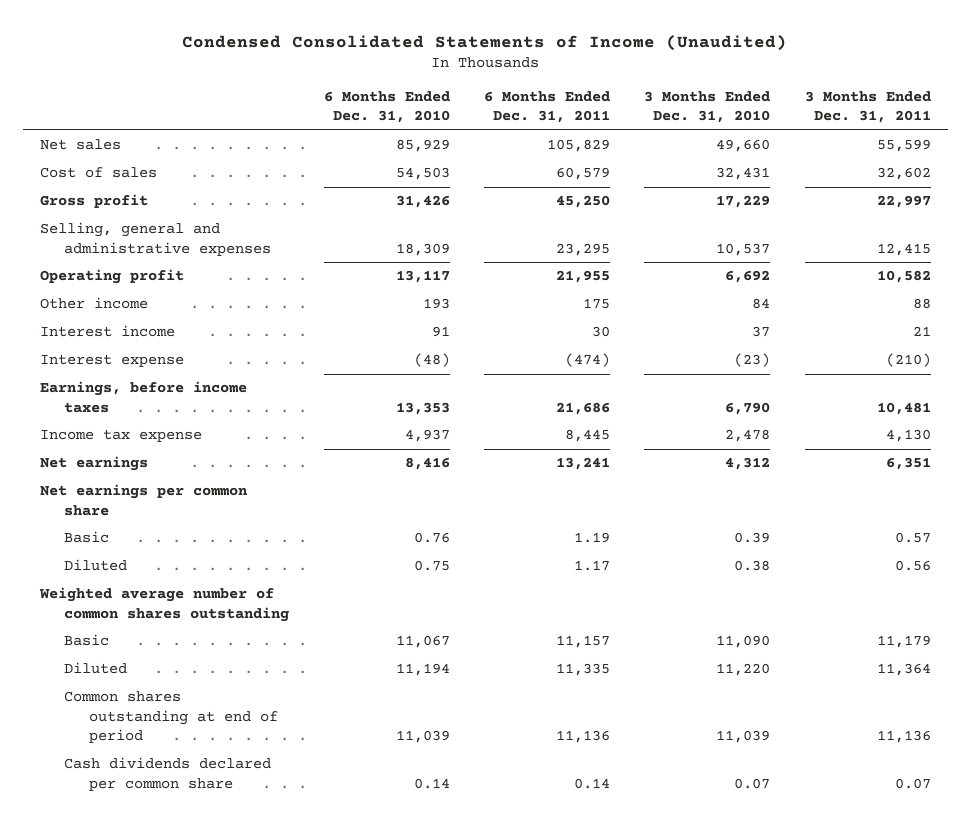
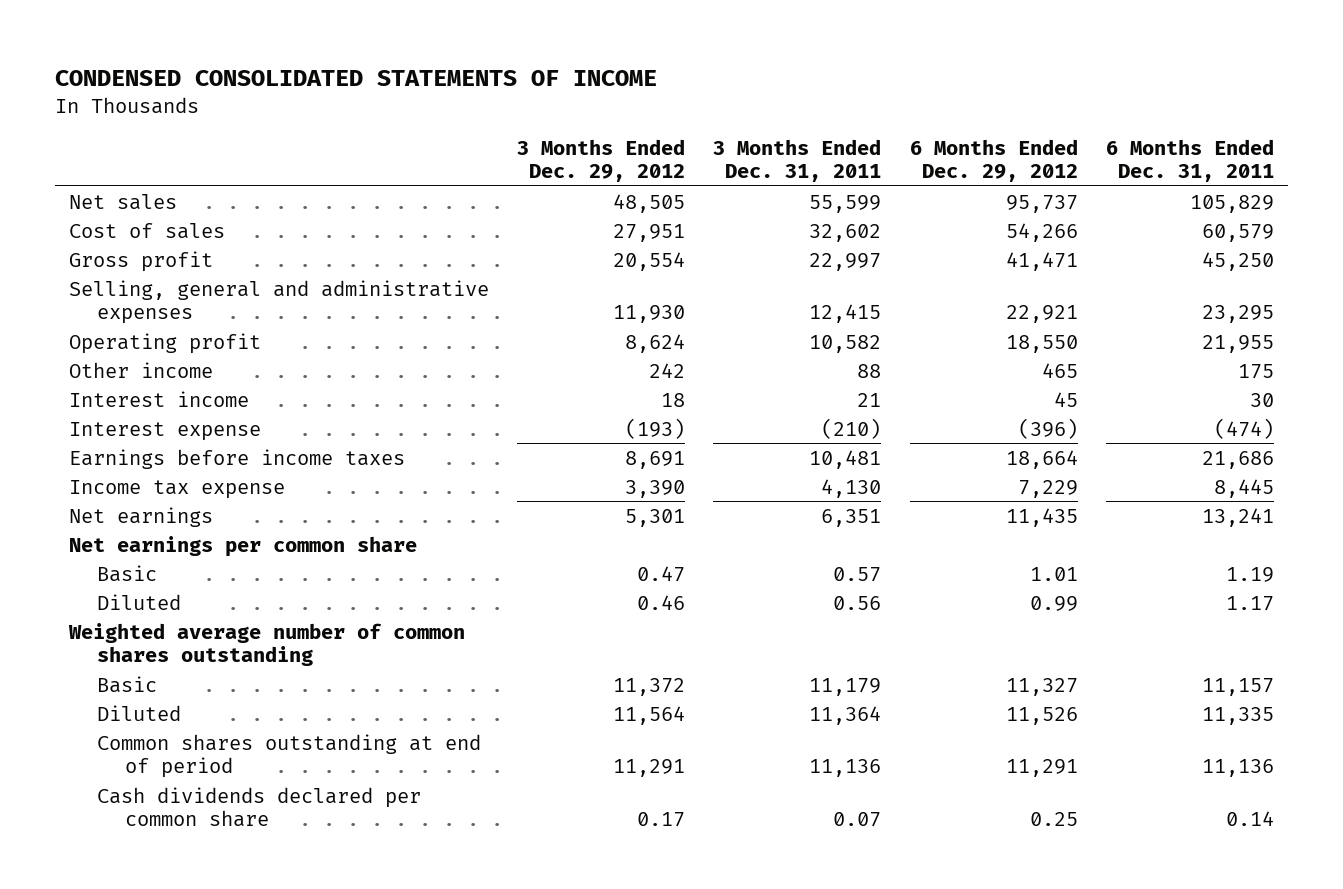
- Condensed Consolidated Statements of Income (Unaudited)
+ CONDENSED CONSOLIDATED STATEMENTS OF INCOME
- | 6 Months Ended Dec. 31, 2010 | 6 Months Ended Dec. 31, 2011 | 3 Months Ended Dec. 31, 2010 | 3 Months Ended Dec. 31, 2011
+ | 3 Months Ended Dec. 29, 2012 | 3 Months Ended Dec. 31, 2011 | 6 Months Ended Dec. 29, 2012 | 6 Months Ended Dec. 31, 2011
- Earnings, before income taxes | 13,353 | 21,686 | 6,790 | 10,481
+ Earnings before income taxes | 8,691 | 10,481 | 18,664 | 21,686

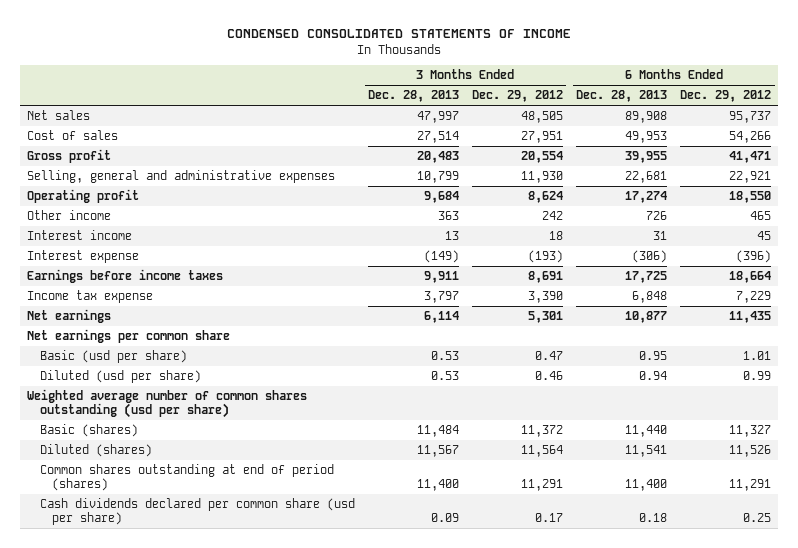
- | 3 Months Ended Dec. 29, 2012 | 3 Months Ended Dec. 31, 2011 | 6 Months Ended Dec. 29, 2012 | 6 Months Ended Dec. 31, 2011
+ | 3 Months Ended Dec. 28, 2013 | 3 Months Ended Dec. 29, 2012 | 6 Months Ended Dec. 28, 2013 | 6 Months Ended Dec. 29, 2012
- Basic | 0.47 | 0.57 | 1.01 | 1.19
- Diluted | 0.46 | 0.56 | 0.99 | 1.17
- Weighted average number of common shares outstanding
- Basic | 11,372 | 11,179 | 11,327 | 11,157
- Diluted | 11,564 | 11,364 | 11,526 | 11,335
- Common shares outstanding at end of period | 11,291 | 11,136 | 11,291 | 11,136
- Cash dividends declared per common share | 0.17 | 0.07 | 0.25 | 0.14
+ Basic (usd per share) | 0.53 | 0.47 | 0.95 | 1.01
+ Diluted (usd per share) | 0.53 | 0.46 | 0.94 | 0.99
+ Weighted average number of common shares outstanding (usd per share)
+ Basic (shares) | 11,484 | 11,372 | 11,440 | 11,327
+ Diluted (shares) | 11,567 | 11,564 | 11,541 | 11,526
+ Common shares outstanding at end of period (shares) | 11,400 | 11,291 | 11,400 | 11,291
+ Cash dividends declared per common share (usd per share) | 0.09 | 0.17 | 0.18 | 0.25

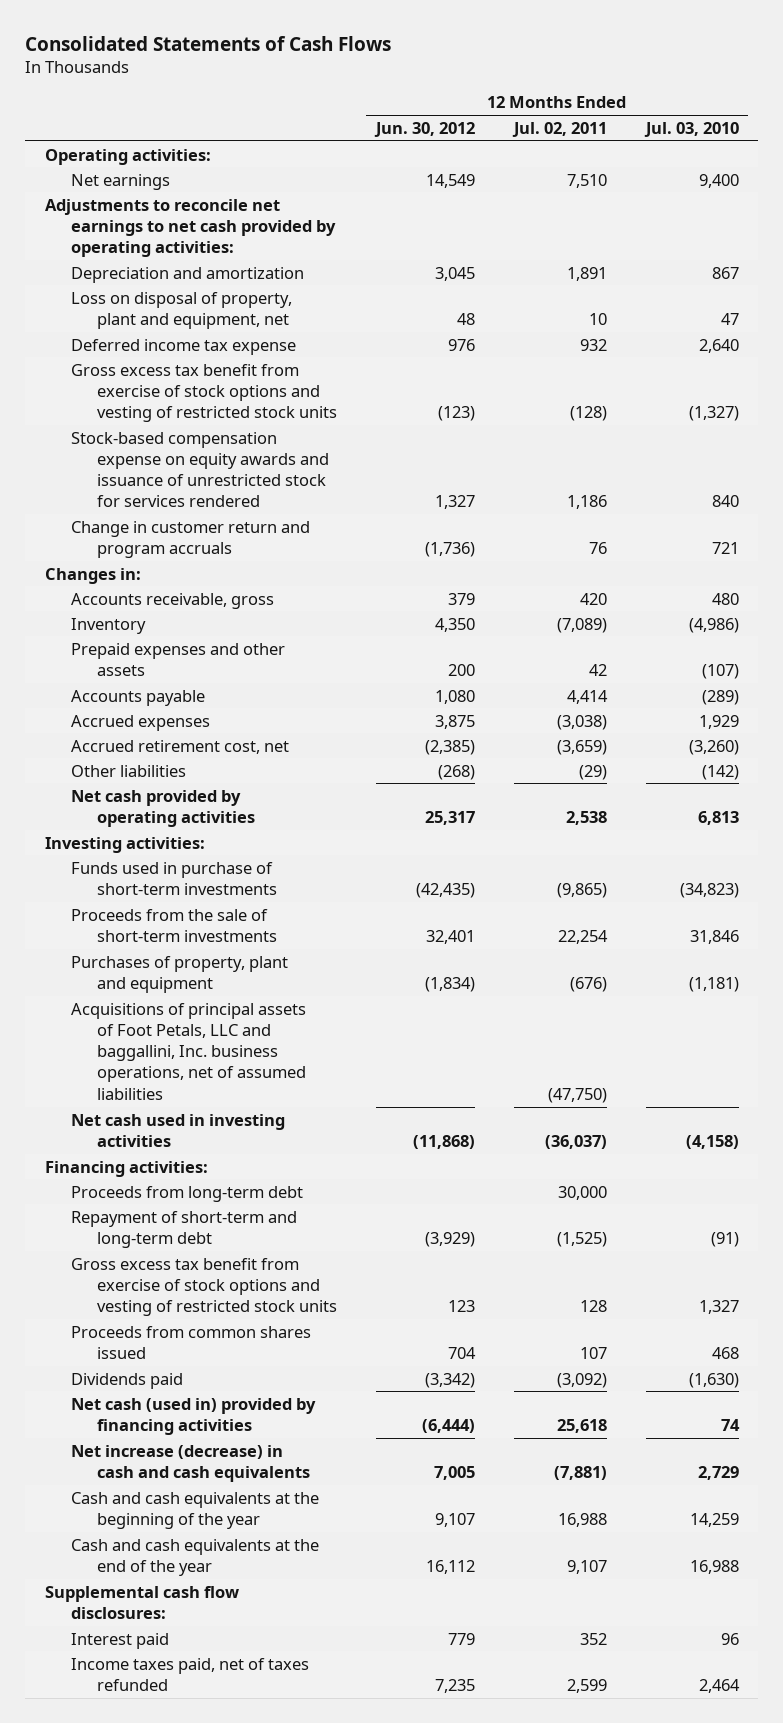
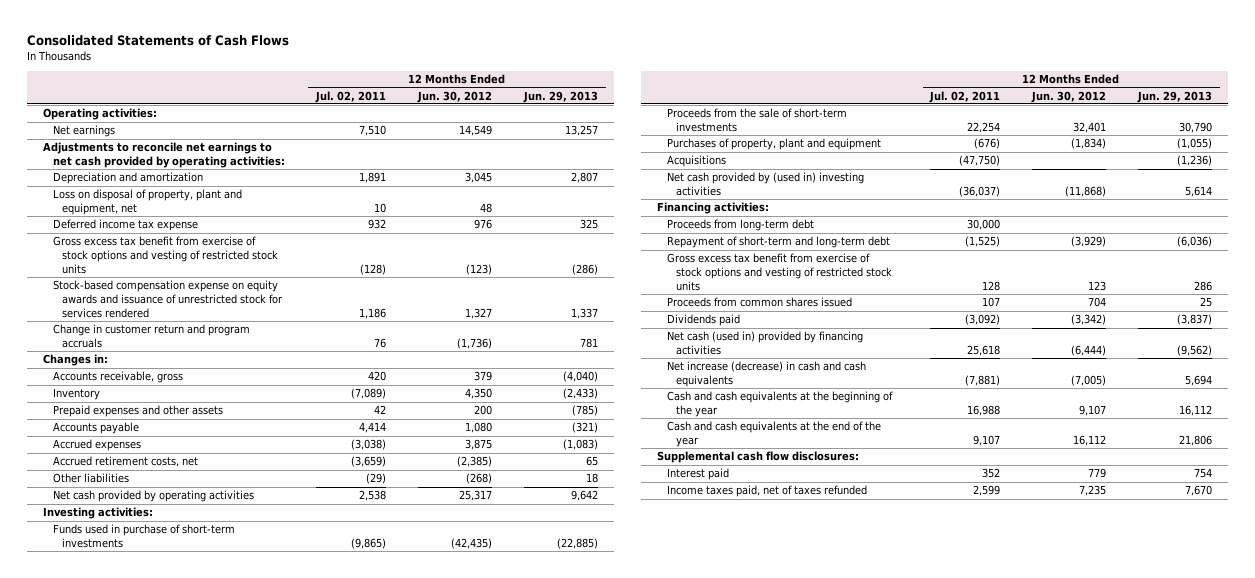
- | 12 Months Ended Jun. 30, 2012 | 12 Months Ended Jul. 02, 2011 | 12 Months Ended Jul. 03, 2010
+ | 12 Months Ended Jul. 02, 2011 | 12 Months Ended Jun. 30, 2012 | 12 Months Ended Jun. 29, 2013
- Accrued retirement cost, net | (2,385) | (3,659) | (3,260)
+ Accrued retirement costs, net | (3,659) | (2,385) | 65
- Acquisitions of principal assets of Foot Petals, LLC and baggallini, Inc. business operations, net of assumed liabilities | | (47,750) |
- Net cash used in investing activities | (11,868) | (36,037) | (4,158)
+ Acquisitions | (47,750) | | (1,236)
+ Net cash provided by (used in) investing activities | (36,037) | (11,868) | 5,614
- Net increase (decrease) in cash and cash equivalents | 7,005 | (7,881) | 2,729
+ Net increase (decrease) in cash and cash equivalents | (7,881) | (7,005) | 5,694

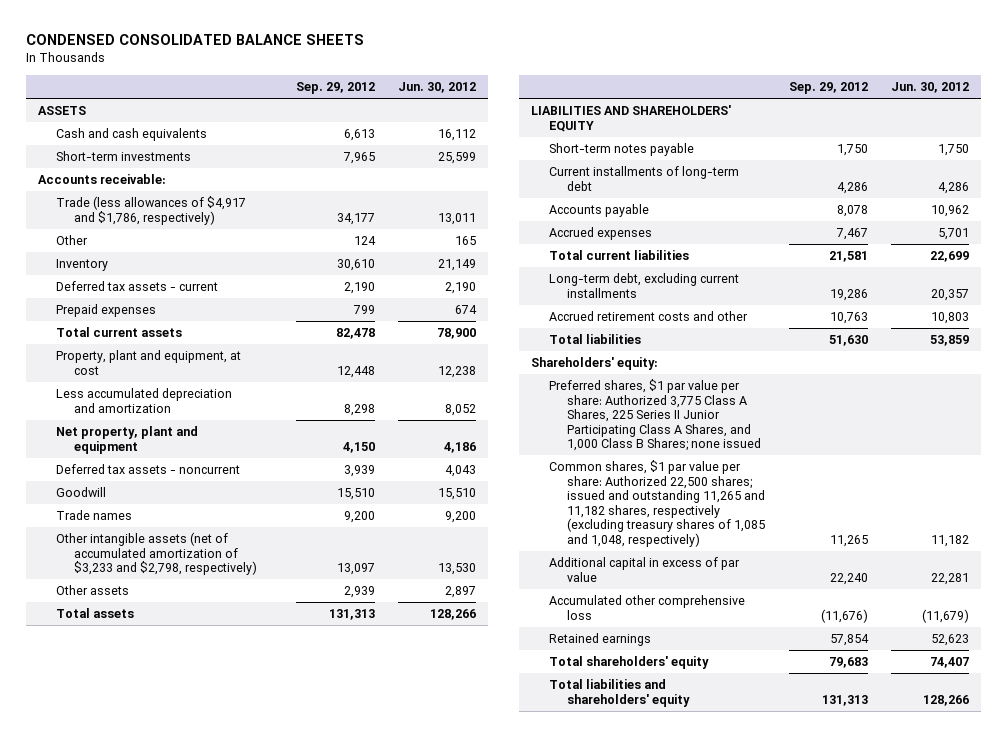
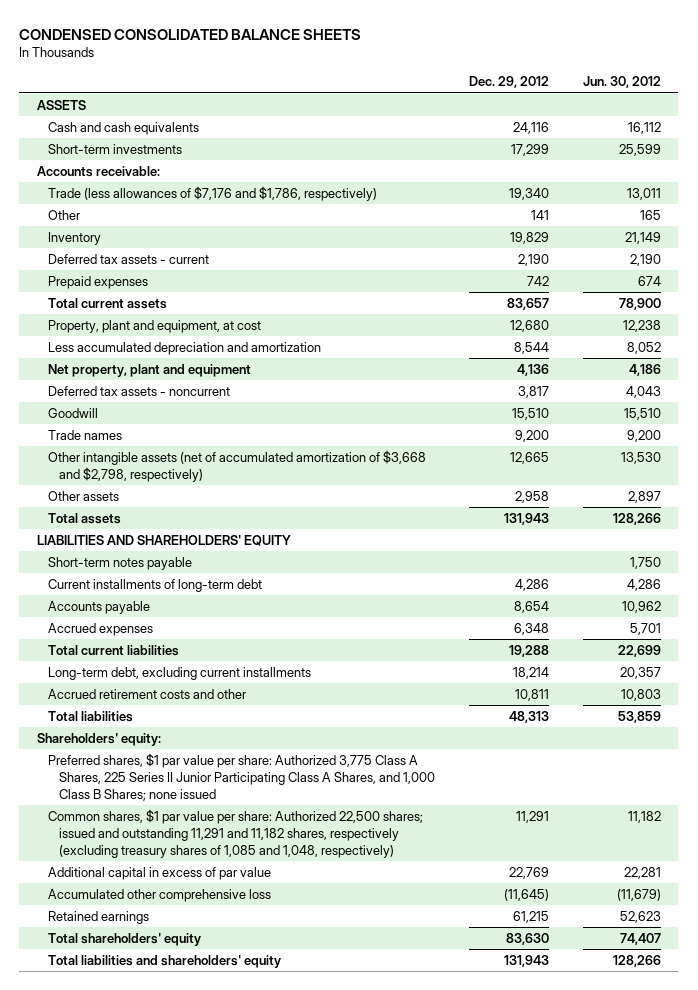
- | Sep. 29, 2012 | Jun. 30, 2012
+ | Dec. 29, 2012 | Jun. 30, 2012
- Trade (less allowances of $4,917 and $1,786, respectively) | 34,177 | 13,011
+ Trade (less allowances of $7,176 and $1,786, respectively) | 19,340 | 13,011
- Other intangible assets (net of accumulated amortization of $3,233 and $2,798, respectively) | 13,097 | 13,530
+ Other intangible assets (net of accumulated amortization of $3,668 and $2,798, respectively) | 12,665 | 13,530
- Common shares, $1 par value per share: Authorized 22,500 shares; issued and outstanding 11,265 and 11,182 shares, respectively (excluding treasury shares of 1,085 and 1,048, respectively) | 11,265 | 11,182
+ Common shares, $1 par value per share: Authorized 22,500 shares; issued and outstanding 11,291 and 11,182 shares, respectively (excluding treasury shares of 1,085 and 1,048, respectively) | 11,291 | 11,182

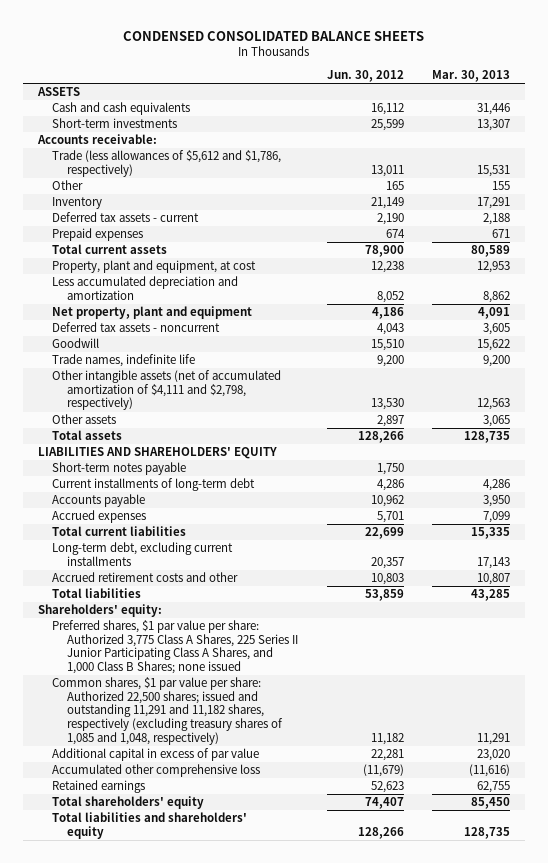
- | Dec. 29, 2012 | Jun. 30, 2012
+ | Jun. 30, 2012 | Mar. 30, 2013
- Trade (less allowances of $7,176 and $1,786, respectively) | 19,340 | 13,011
+ Trade (less allowances of $5,612 and $1,786, respectively) | 13,011 | 15,531
- Trade names | 9,200 | 9,200
- Other intangible assets (net of accumulated amortization of $3,668 and $2,798, respectively) | 12,665 | 13,530
+ Trade names, indefinite life | 9,200 | 9,200
+ Other intangible assets (net of accumulated amortization of $4,111 and $2,798, respectively) | 13,530 | 12,563

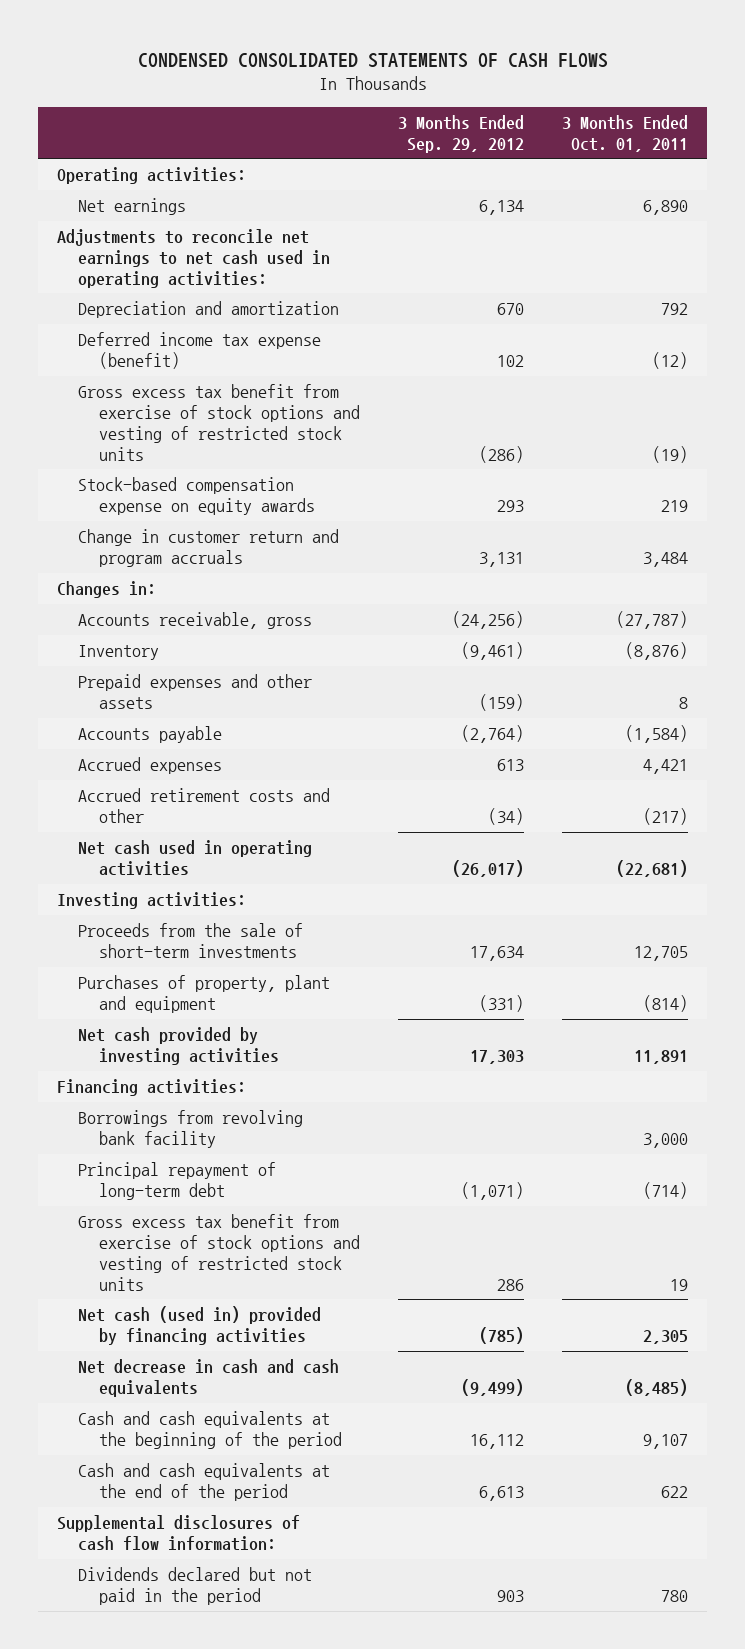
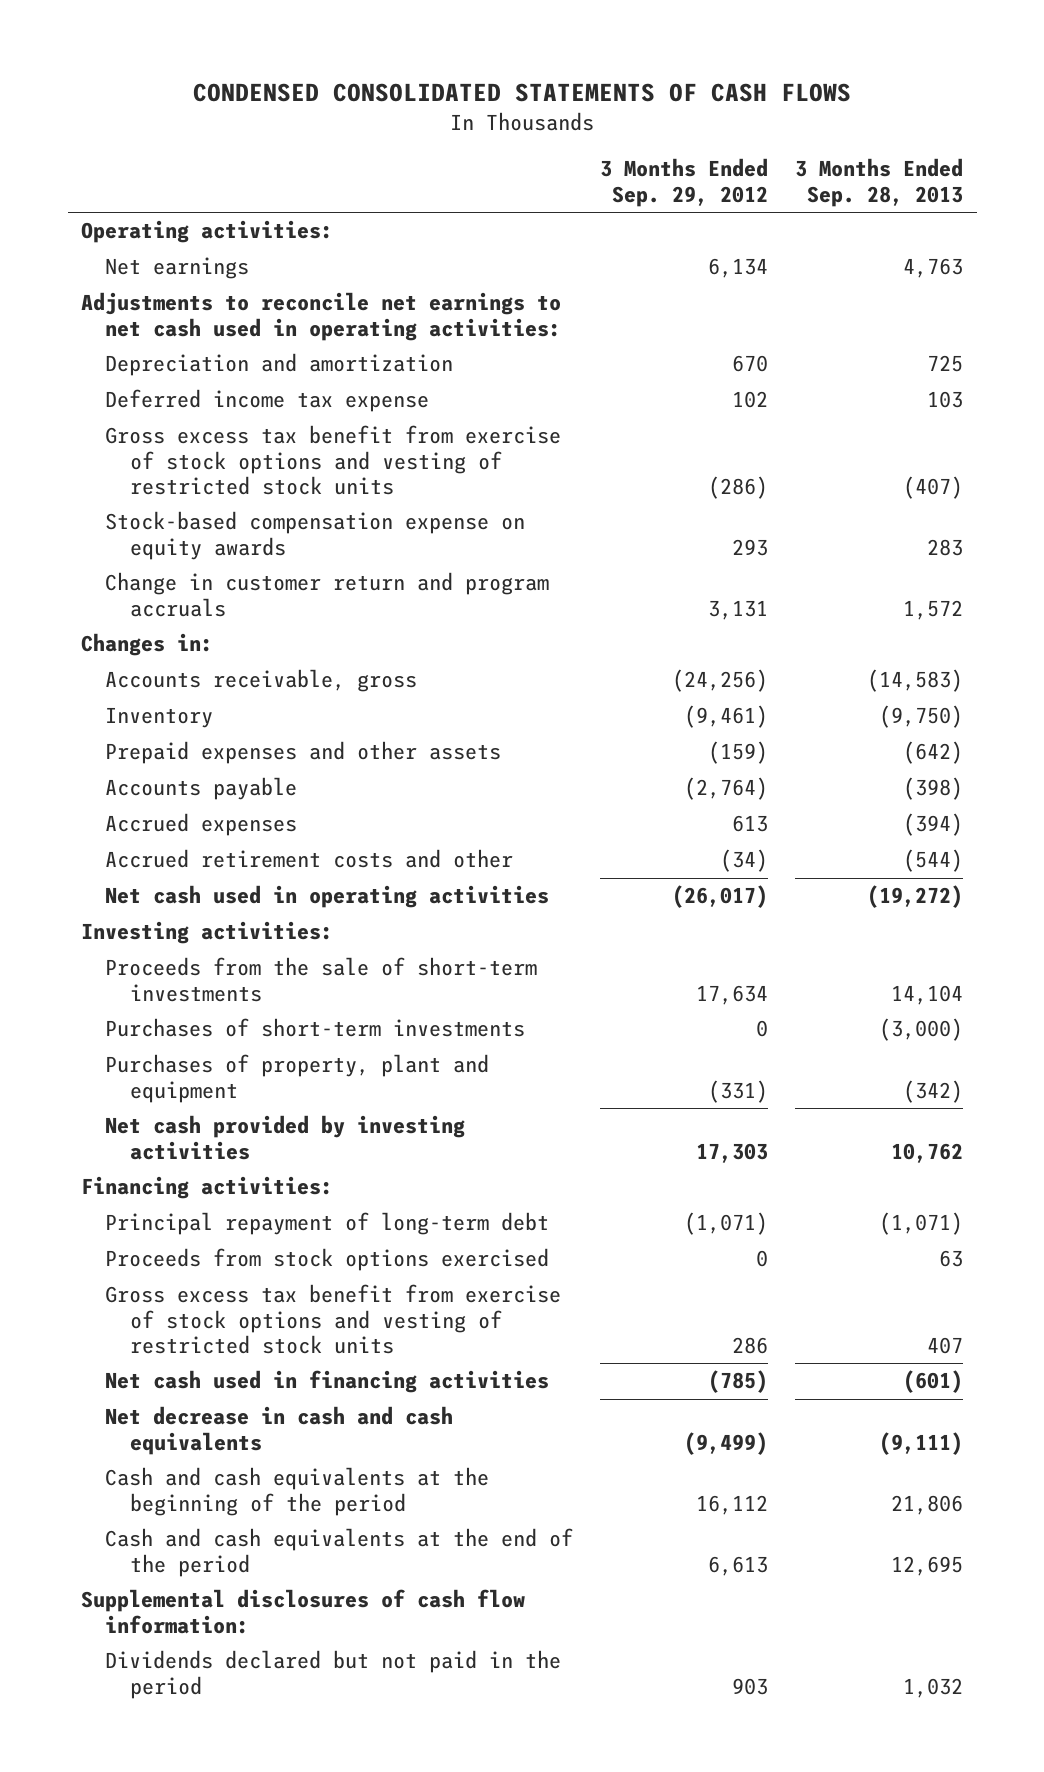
- | 3 Months Ended Sep. 29, 2012 | 3 Months Ended Oct. 01, 2011
+ | 3 Months Ended Sep. 29, 2012 | 3 Months Ended Sep. 28, 2013
- Deferred income tax expense (benefit) | 102 | (12)
+ Deferred income tax expense | 102 | 103
+ Purchases of short-term investments | 0 | (3,000)
- Borrowings from revolving bank facility | | 3,000
+ Proceeds from stock options exercised | 0 | 63
- Net cash (used in) provided by financing activities | (785) | 2,305
+ Net cash used in financing activities | (785) | (601)

